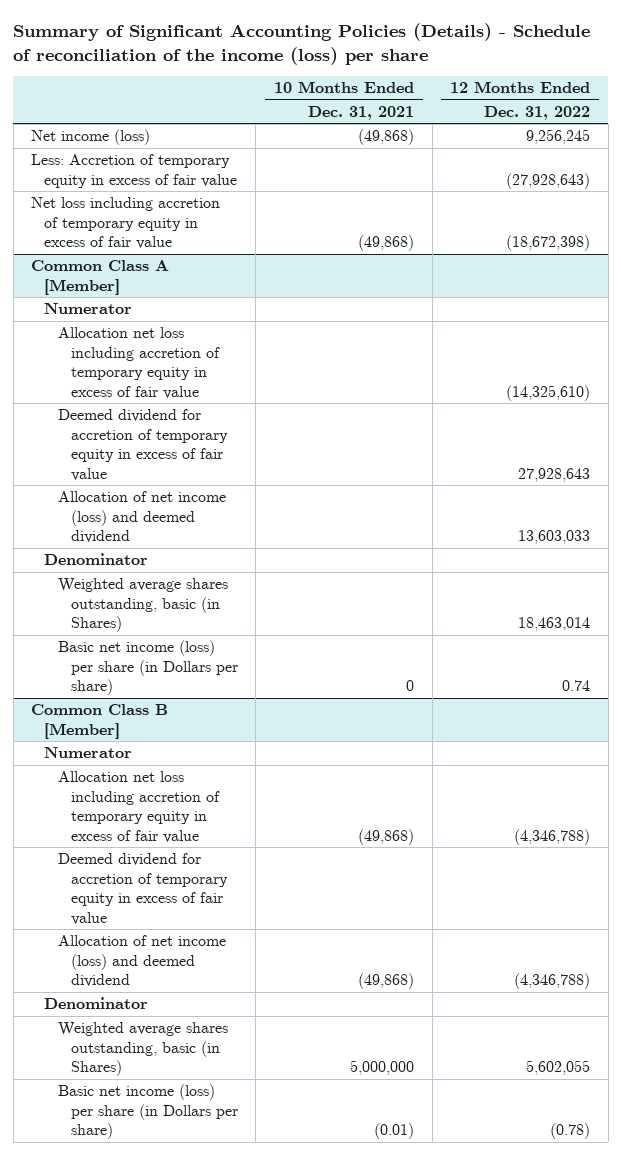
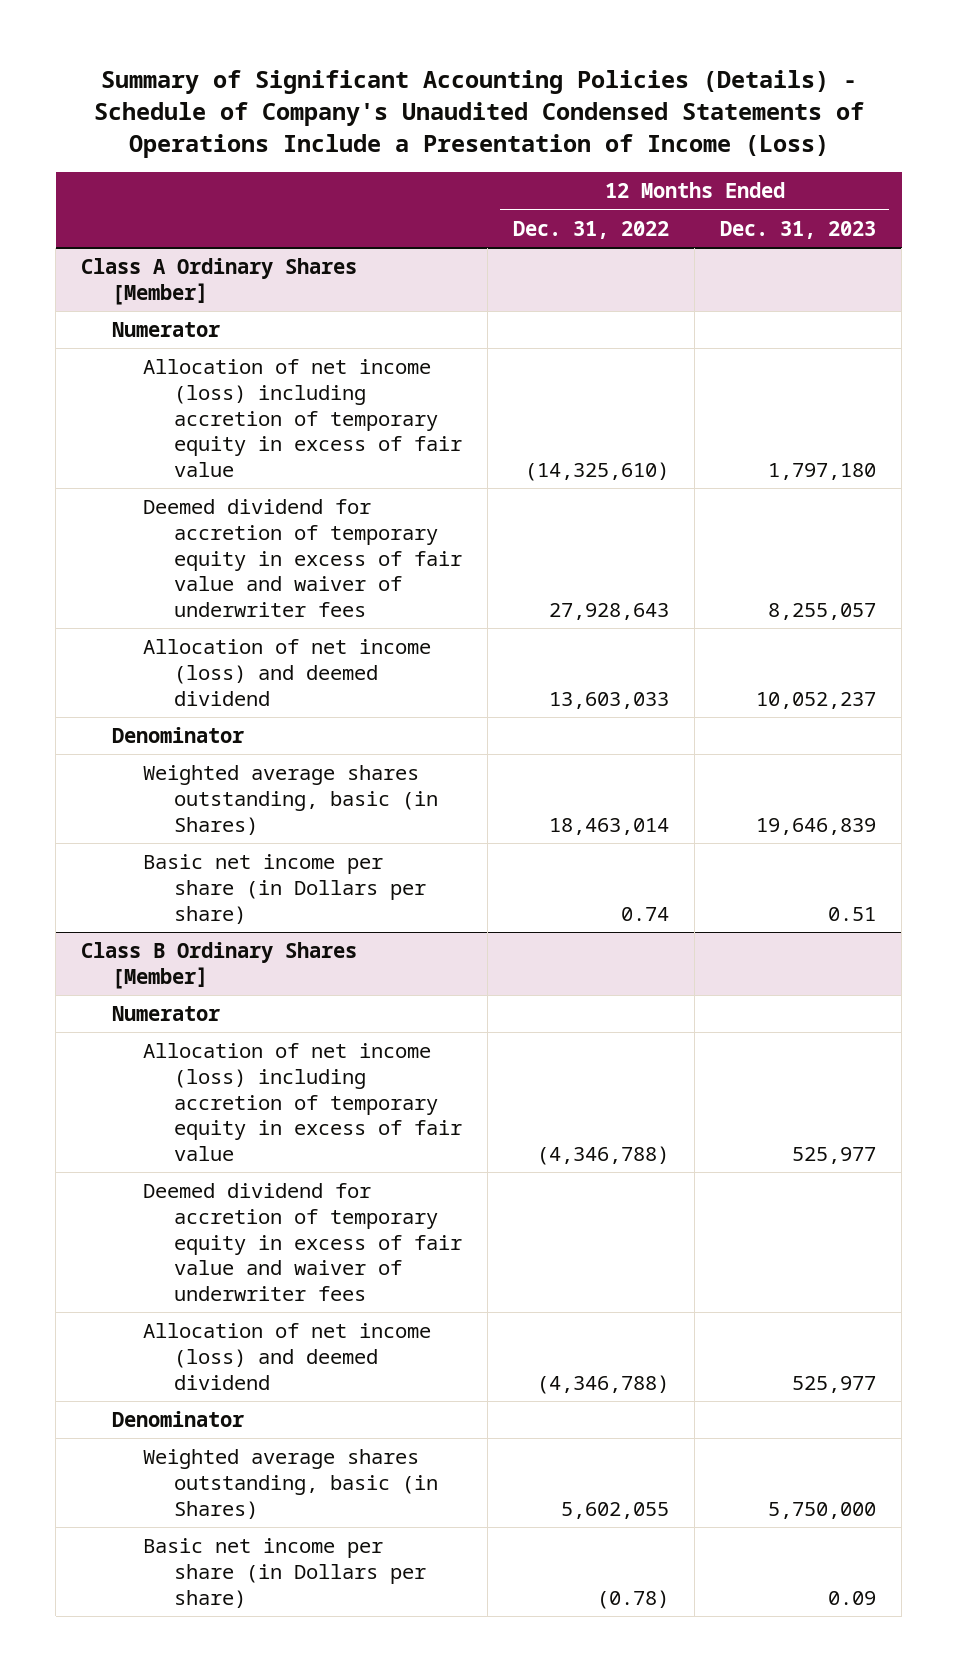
- Summary of Significant Accounting Policies (Details) - Schedule of reconciliation of the income (loss) per share
+ Summary of Significant Accounting Policies (Details) - Schedule of Company's Unaudited Condensed Statements of Operations Include a Presentation of Income (Loss)
- | 10 Months Ended Dec. 31, 2021 | 12 Months Ended Dec. 31, 2022
+ | 12 Months Ended Dec. 31, 2022 | 12 Months Ended Dec. 31, 2023
- Net income (loss) | (49,868) | 9,256,245
- Less: Accretion of temporary equity in excess of fair value | | (27,928,643)
- Net loss including accretion of temporary equity in excess of fair value | (49,868) | (18,672,398)
- Common Class A [Member]
+ Class A Ordinary Shares [Member]
- Allocation net loss including accretion of temporary equity in excess of fair value | | (14,325,610)
- Deemed dividend for accretion of temporary equity in excess of fair value | | 27,928,643
+ Allocation of net income (loss) including accretion of temporary equity in excess of fair value | (14,325,610) | 1,797,180
+ Deemed dividend for accretion of temporary equity in excess of fair value and waiver of underwriter fees | 27,928,643 | 8,255,057
- Basic net income (loss) per share (in Dollars per share) | 0 | 0.74
- Common Class B [Member]
+ Basic net income per share (in Dollars per share) | 0.74 | 0.51
+ Class B Ordinary Shares [Member]
- Allocation net loss including accretion of temporary equity in excess of fair value | (49,868) | (4,346,788)
- Deemed dividend for accretion of temporary equity in excess of fair value
+ Allocation of net income (loss) including accretion of temporary equity in excess of fair value | (4,346,788) | 525,977
+ Deemed dividend for accretion of temporary equity in excess of fair value and waiver of underwriter fees
- Basic net income (loss) per share (in Dollars per share) | (0.01) | (0.78)
+ Basic net income per share (in Dollars per share) | (0.78) | 0.09

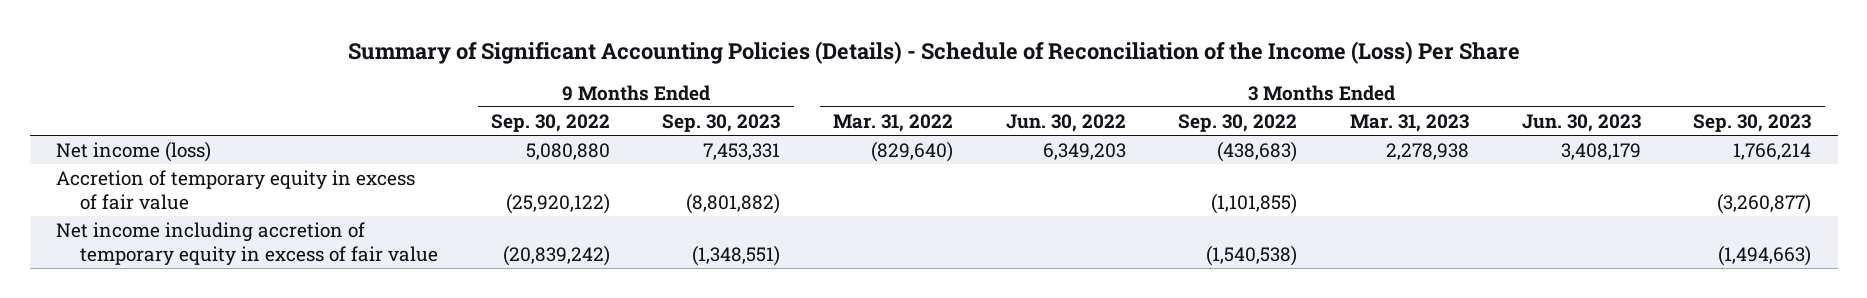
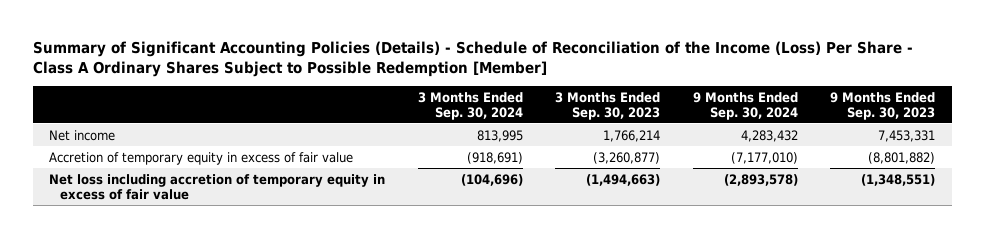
- Summary of Significant Accounting Policies (Details) - Schedule of Reconciliation of the Income (Loss) Per Share
+ Summary of Significant Accounting Policies (Details) - Schedule of Reconciliation of the Income (Loss) Per Share - Class A Ordinary Shares Subject to Possible Redemption [Member]
- | 9 Months Ended Sep. 30, 2022 | 9 Months Ended Sep. 30, 2023 | 3 Months Ended Mar. 31, 2022 | 3 Months Ended Jun. 30, 2022 | 3 Months Ended Sep. 30, 2022 | 3 Months Ended Mar. 31, 2023 | 3 Months Ended Jun. 30, 2023 | 3 Months Ended Sep. 30, 2023
+ | 3 Months Ended Sep. 30, 2024 | 3 Months Ended Sep. 30, 2023 | 9 Months Ended Sep. 30, 2024 | 9 Months Ended Sep. 30, 2023
- Net income (loss) | 5,080,880 | 7,453,331 | (829,640) | 6,349,203 | (438,683) | 2,278,938 | 3,408,179 | 1,766,214
+ Net income | 813,995 | 1,766,214 | 4,283,432 | 7,453,331
- Net income including accretion of temporary equity in excess of fair value | (20,839,242) | (1,348,551) | | | (1,540,538) | | | (1,494,663)
+ Net loss including accretion of temporary equity in excess of fair value | (104,696) | (1,494,663) | (2,893,578) | (1,348,551)

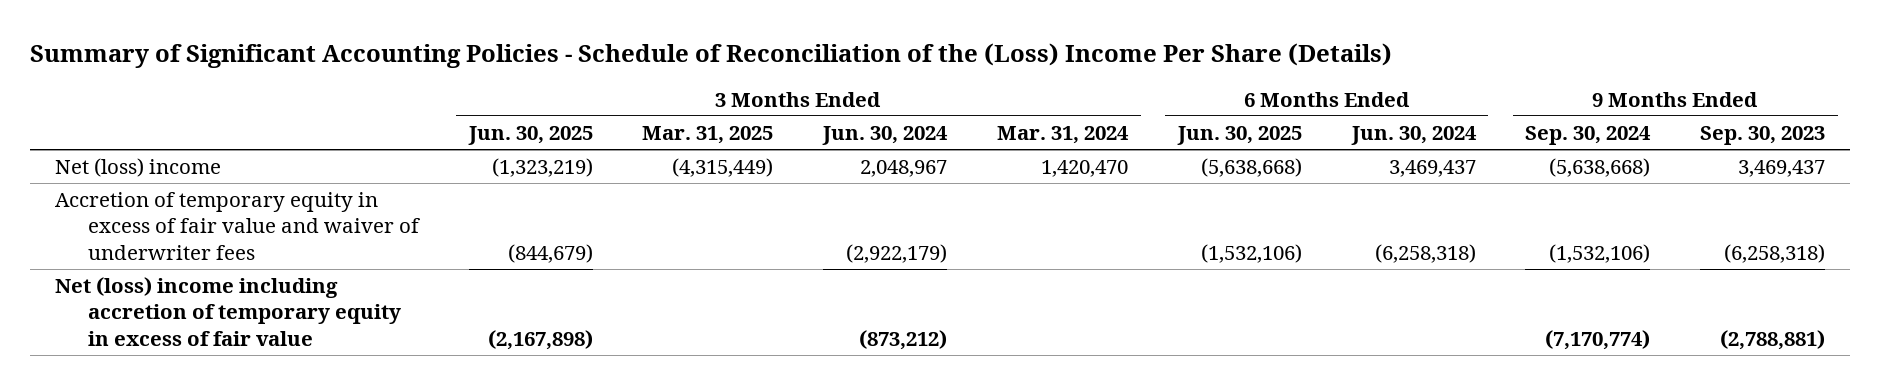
- Summary of Significant Accounting Policies (Details) - Schedule of Reconciliation of the Income (Loss) Per Share - Class A Ordinary Shares Subject to Possible Redemption [Member]
+ Summary of Significant Accounting Policies - Schedule of Reconciliation of the (Loss) Income Per Share (Details)
- | 3 Months Ended Sep. 30, 2024 | 3 Months Ended Sep. 30, 2023 | 9 Months Ended Sep. 30, 2024 | 9 Months Ended Sep. 30, 2023
+ | 3 Months Ended Jun. 30, 2025 | 3 Months Ended Mar. 31, 2025 | 3 Months Ended Jun. 30, 2024 | 3 Months Ended Mar. 31, 2024 | 6 Months Ended Jun. 30, 2025 | 6 Months Ended Jun. 30, 2024 | 9 Months Ended Sep. 30, 2024 | 9 Months Ended Sep. 30, 2023
- Net income | 813,995 | 1,766,214 | 4,283,432 | 7,453,331
- Accretion of temporary equity in excess of fair value | (918,691) | (3,260,877) | (7,177,010) | (8,801,882)
- Net loss including accretion of temporary equity in excess of fair value | (104,696) | (1,494,663) | (2,893,578) | (1,348,551)
+ Net (loss) income | (1,323,219) | (4,315,449) | 2,048,967 | 1,420,470 | (5,638,668) | 3,469,437 | (5,638,668) | 3,469,437
+ Accretion of temporary equity in excess of fair value and waiver of underwriter fees | (844,679) | | (2,922,179) | | (1,532,106) | (6,258,318) | (1,532,106) | (6,258,318)
+ Net (loss) income including accretion of temporary equity in excess of fair value | (2,167,898) | | (873,212) | | | | (7,170,774) | (2,788,881)

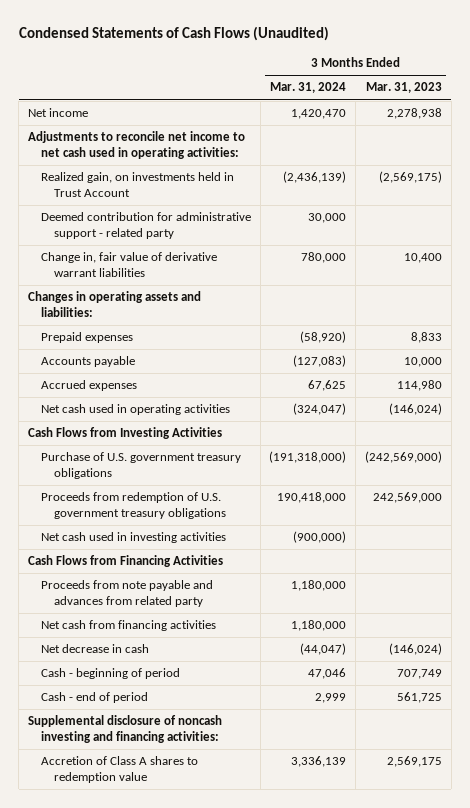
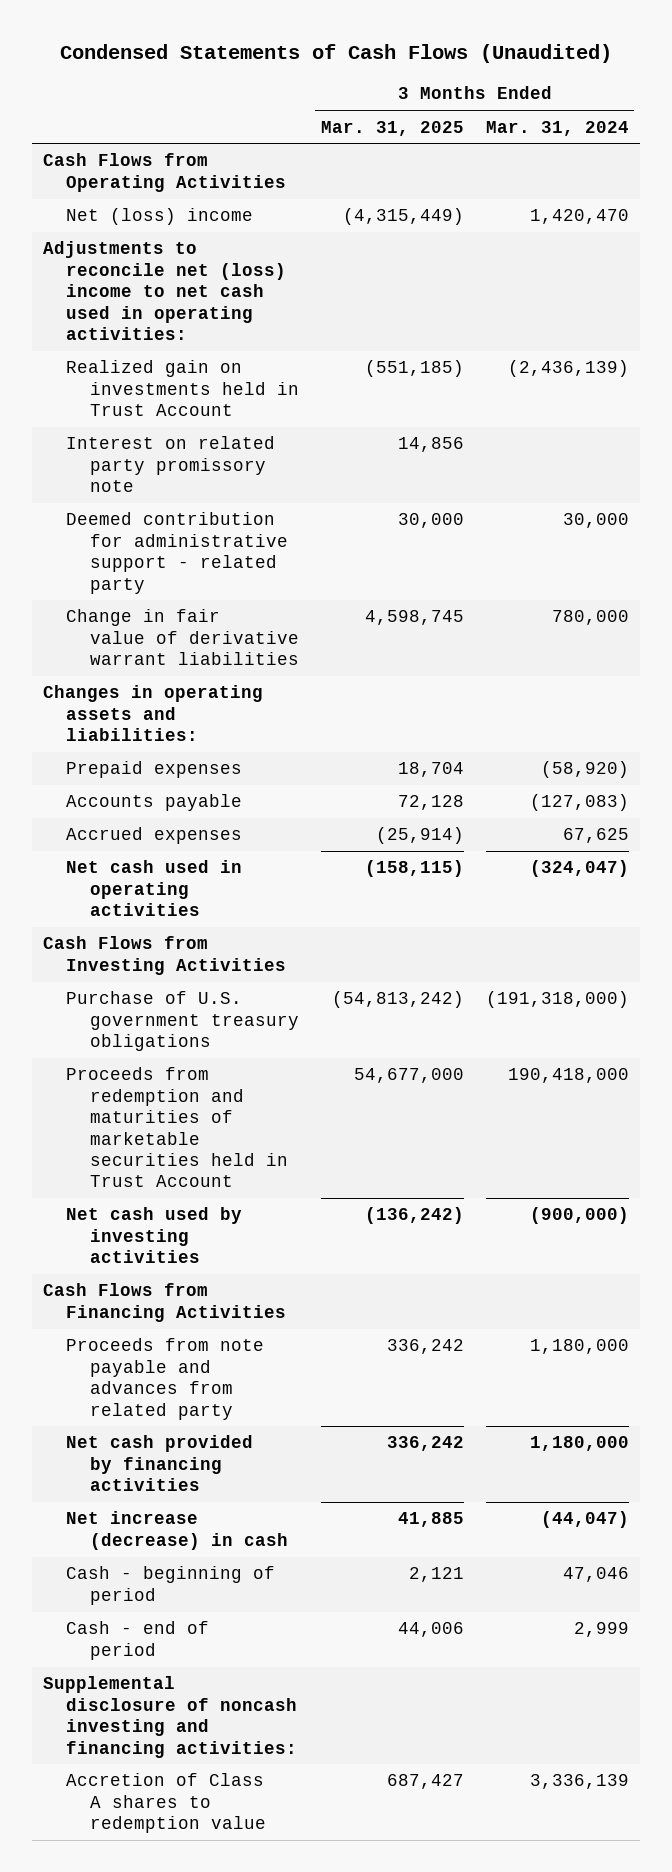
- | 3 Months Ended Mar. 31, 2024 | 3 Months Ended Mar. 31, 2023
+ | 3 Months Ended Mar. 31, 2025 | 3 Months Ended Mar. 31, 2024
- Net income | 1,420,470 | 2,278,938
- Adjustments to reconcile net income to net cash used in operating activities:
- Realized gain, on investments held in Trust Account | (2,436,139) | (2,569,175)
+ Cash Flows from Operating Activities
+ Net (loss) income | (4,315,449) | 1,420,470
+ Adjustments to reconcile net (loss) income to net cash used in operating activities:
+ Realized gain on investments held in Trust Account | (551,185) | (2,436,139)
+ Interest on related party promissory note | 14,856 |
- Change in, fair value of derivative warrant liabilities | 780,000 | 10,400
+ Change in fair value of derivative warrant liabilities | 4,598,745 | 780,000
- Proceeds from redemption of U.S. government treasury obligations | 190,418,000 | 242,569,000
- Net cash used in investing activities | (900,000) |
+ Proceeds from redemption and maturities of marketable securities held in Trust Account | 54,677,000 | 190,418,000
+ Net cash used by investing activities | (136,242) | (900,000)
- Net cash from financing activities | 1,180,000 |
- Net decrease in cash | (44,047) | (146,024)
+ Net cash provided by financing activities | 336,242 | 1,180,000
+ Net increase (decrease) in cash | 41,885 | (44,047)

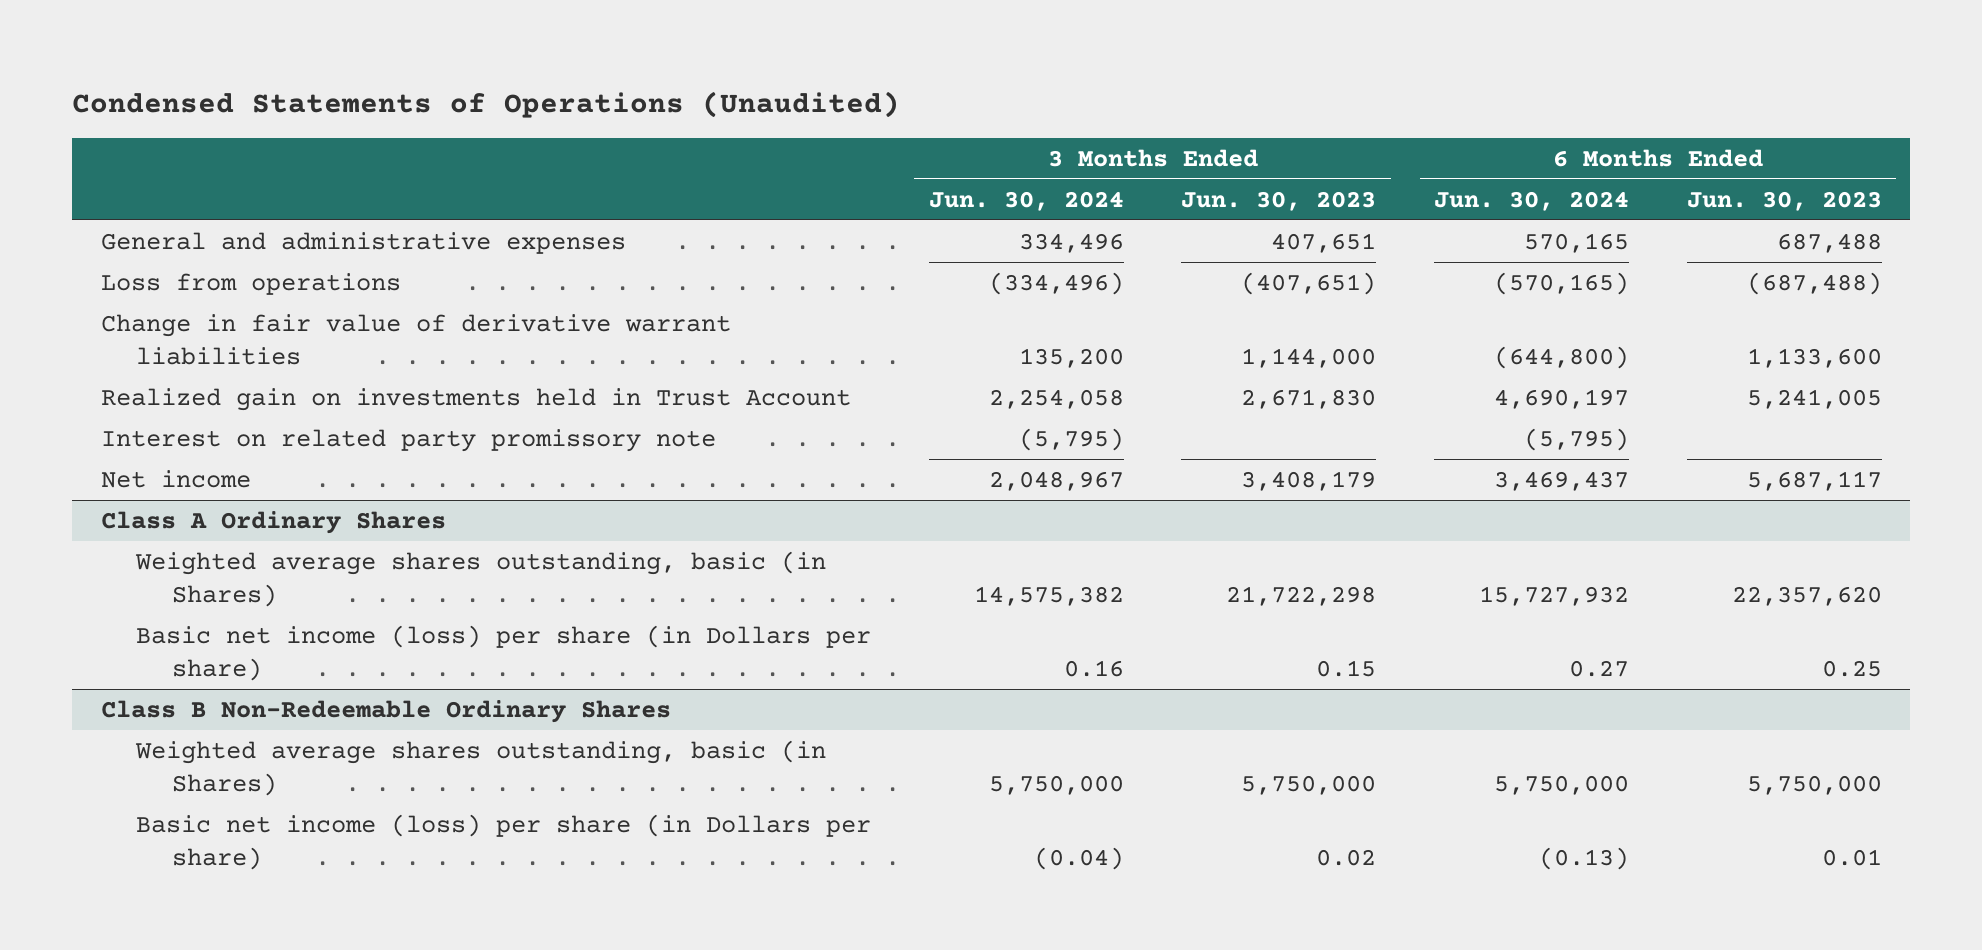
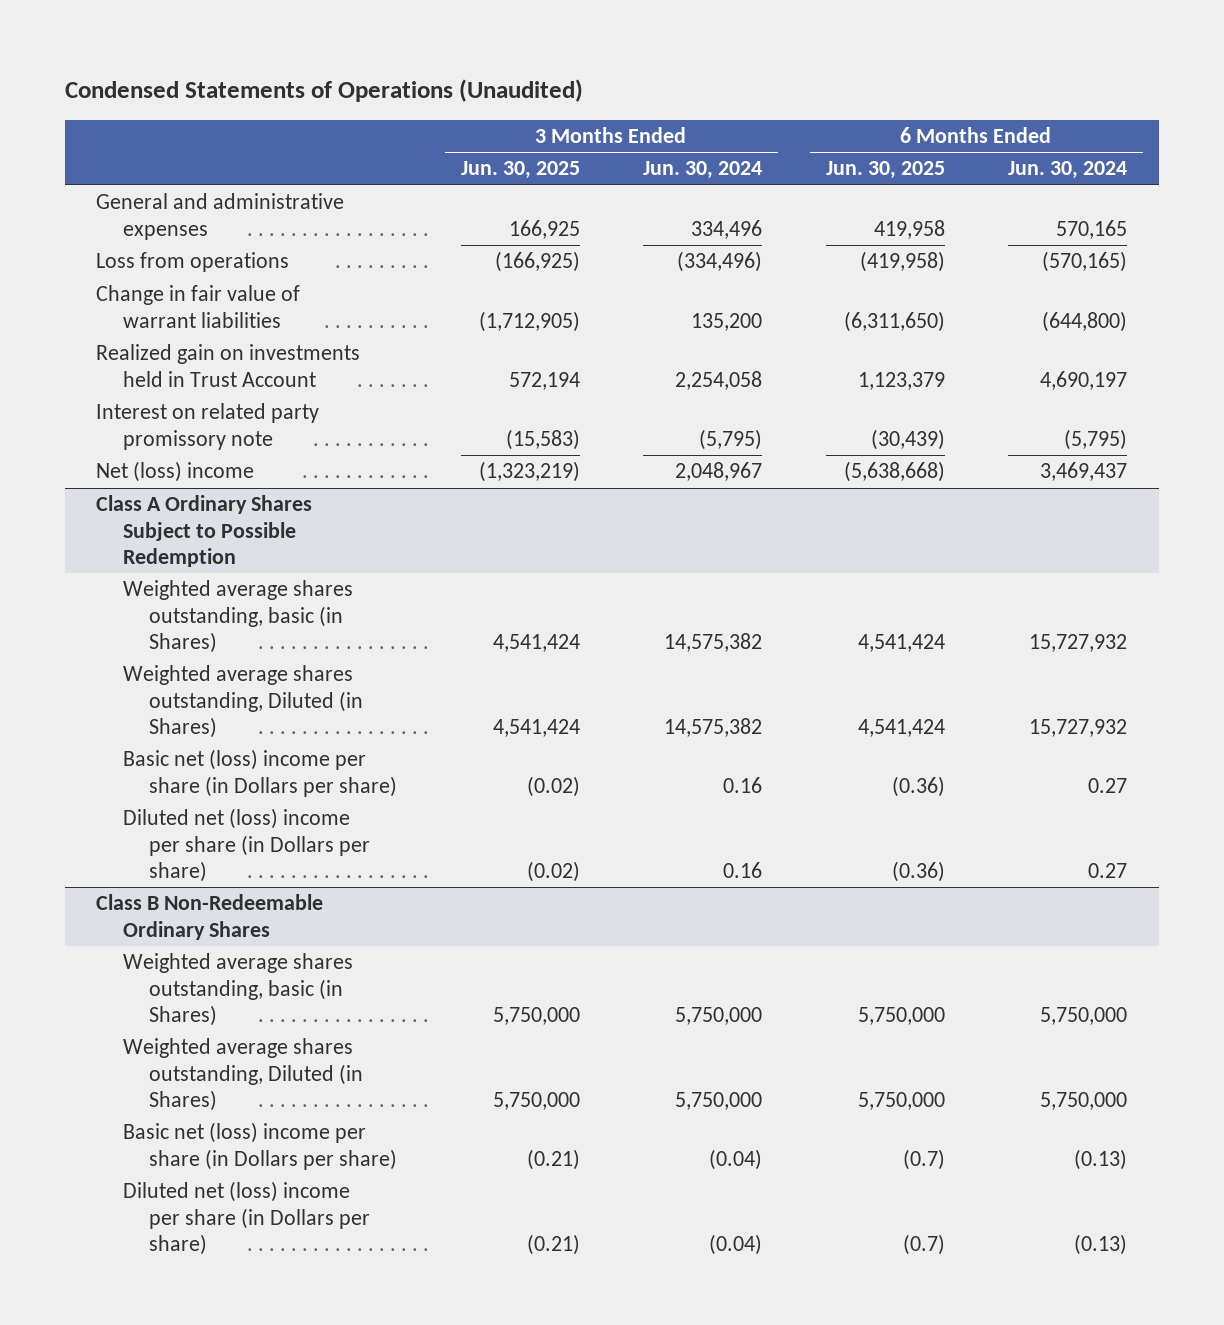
- | 3 Months Ended Jun. 30, 2024 | 3 Months Ended Jun. 30, 2023 | 6 Months Ended Jun. 30, 2024 | 6 Months Ended Jun. 30, 2023
+ | 3 Months Ended Jun. 30, 2025 | 3 Months Ended Jun. 30, 2024 | 6 Months Ended Jun. 30, 2025 | 6 Months Ended Jun. 30, 2024
- Change in fair value of derivative warrant liabilities | 135,200 | 1,144,000 | (644,800) | 1,133,600
+ Change in fair value of warrant liabilities | (1,712,905) | 135,200 | (6,311,650) | (644,800)
- Net income | 2,048,967 | 3,408,179 | 3,469,437 | 5,687,117
- Class A Ordinary Shares
+ Net (loss) income | (1,323,219) | 2,048,967 | (5,638,668) | 3,469,437
+ Class A Ordinary Shares Subject to Possible Redemption
- Basic net income (loss) per share (in Dollars per share) | 0.16 | 0.15 | 0.27 | 0.25
+ Weighted average shares outstanding, Diluted (in Shares) | 4,541,424 | 14,575,382 | 4,541,424 | 15,727,932
+ Basic net (loss) income per share (in Dollars per share) | (0.02) | 0.16 | (0.36) | 0.27
+ Diluted net (loss) income per share (in Dollars per share) | (0.02) | 0.16 | (0.36) | 0.27
@ Class B Non-Redeemable Ordinary Shares
- Basic net income (loss) per share (in Dollars per share) | (0.04) | 0.02 | (0.13) | 0.01
+ Weighted average shares outstanding, Diluted (in Shares) | 5,750,000 | 5,750,000 | 5,750,000 | 5,750,000
+ Basic net (loss) income per share (in Dollars per share) | (0.21) | (0.04) | (0.7) | (0.13)
+ Diluted net (loss) income per share (in Dollars per share) | (0.21) | (0.04) | (0.7) | (0.13)

